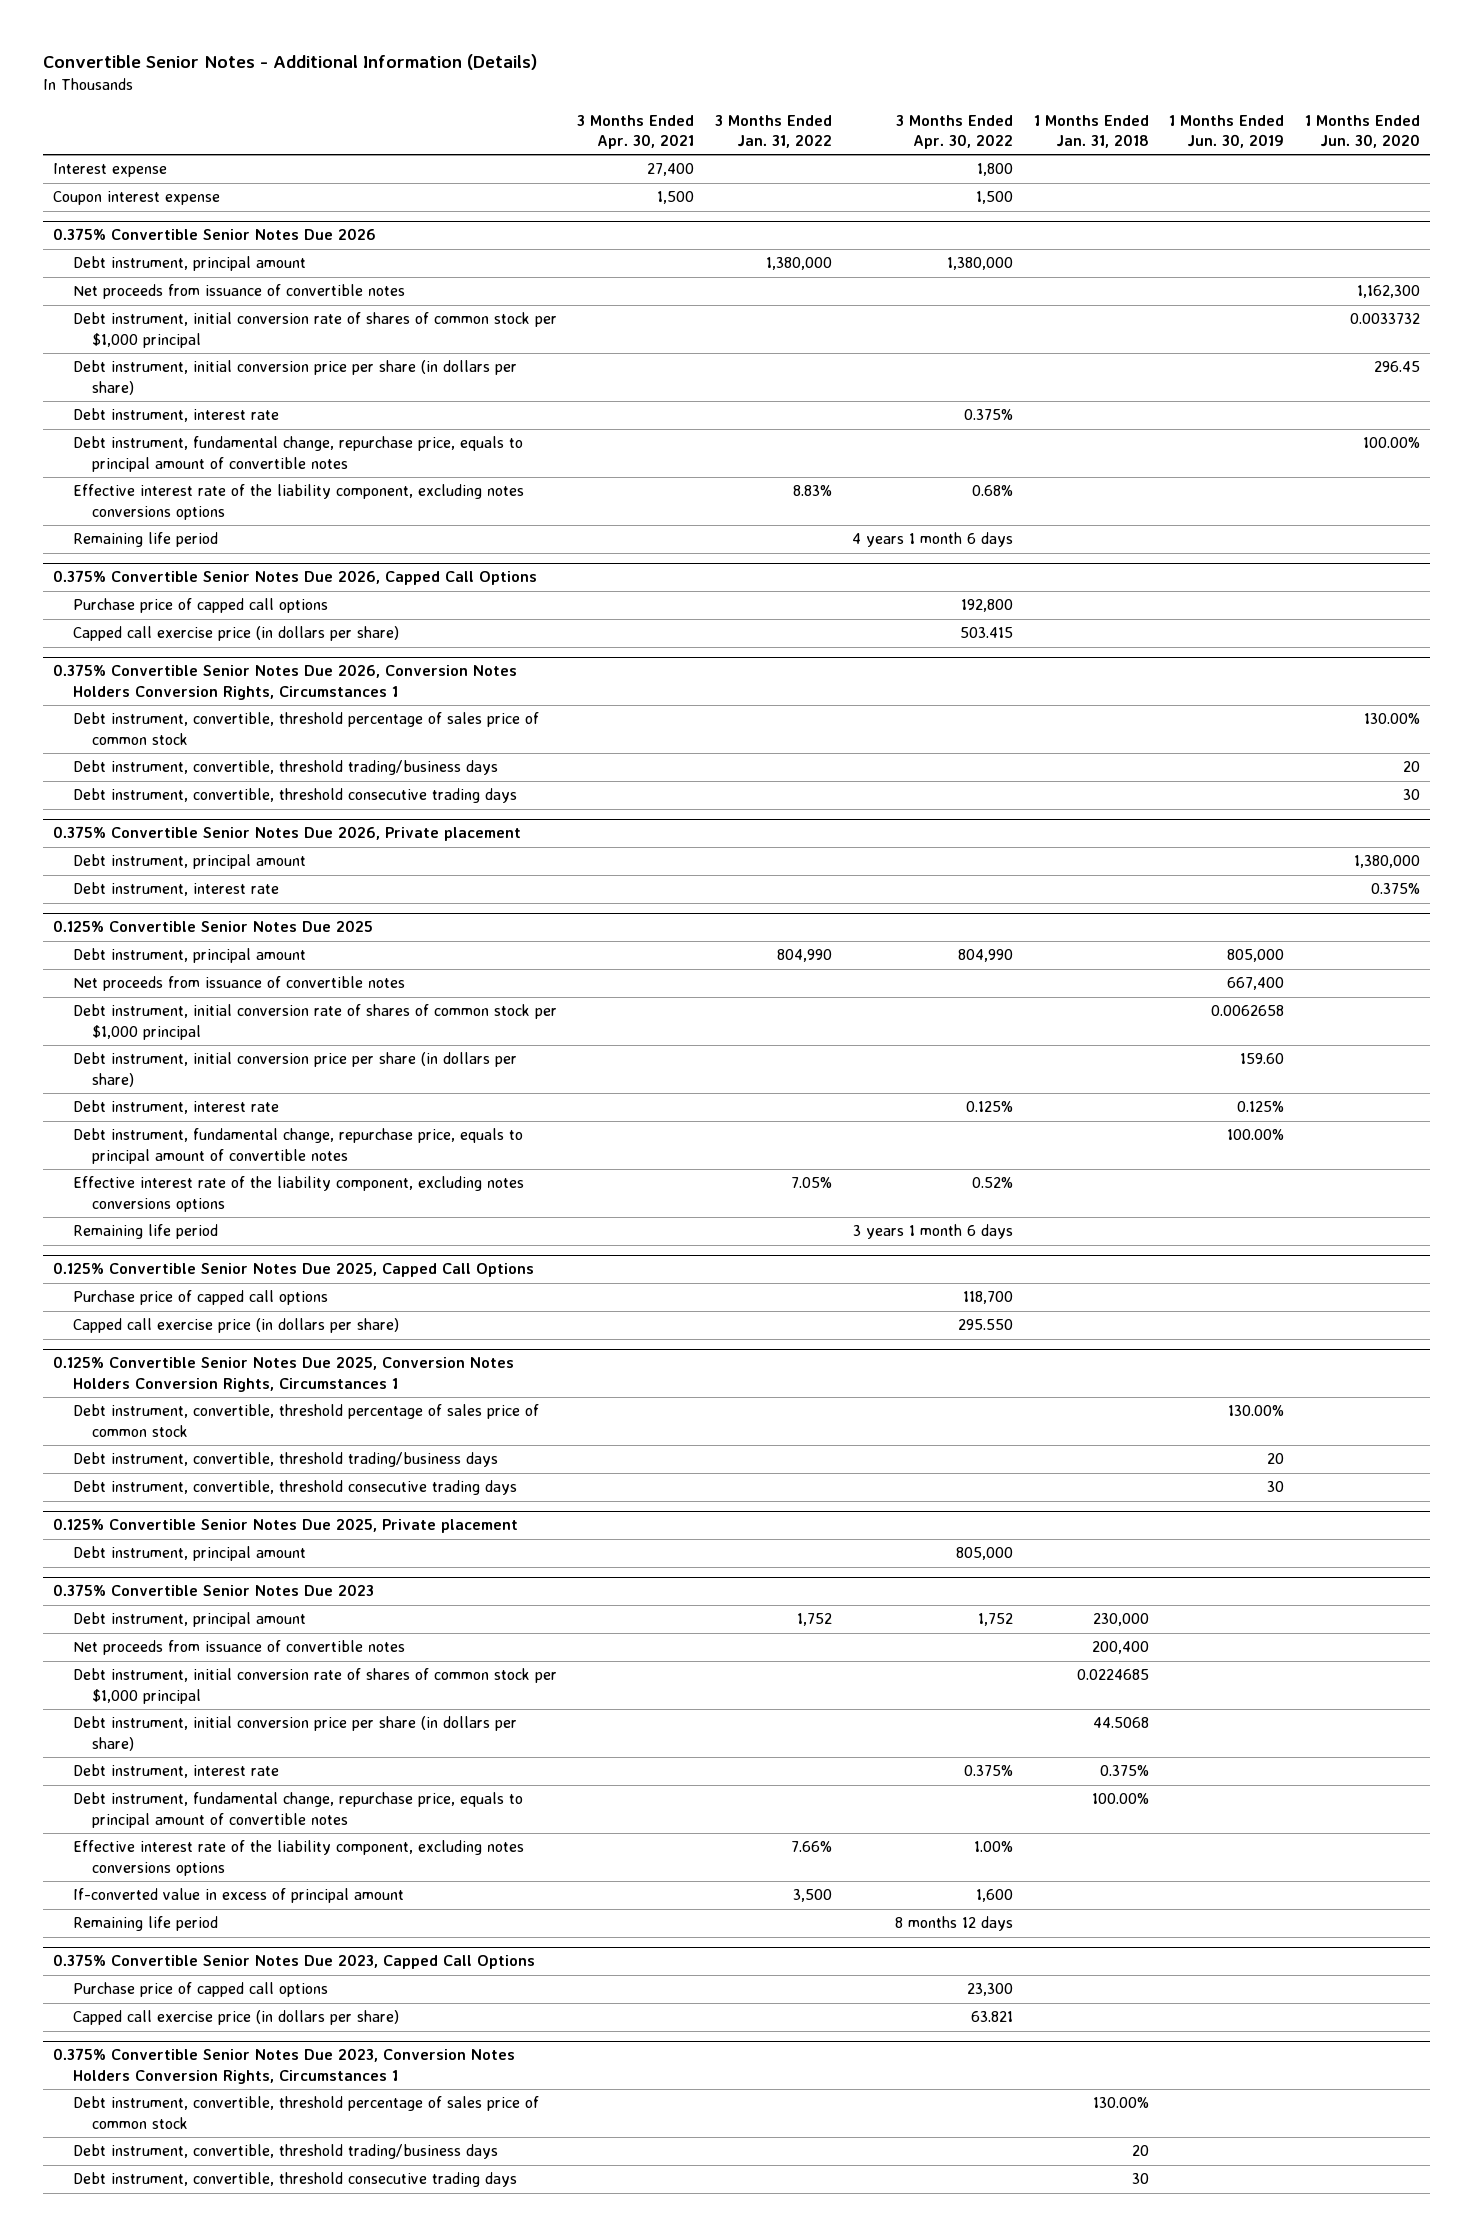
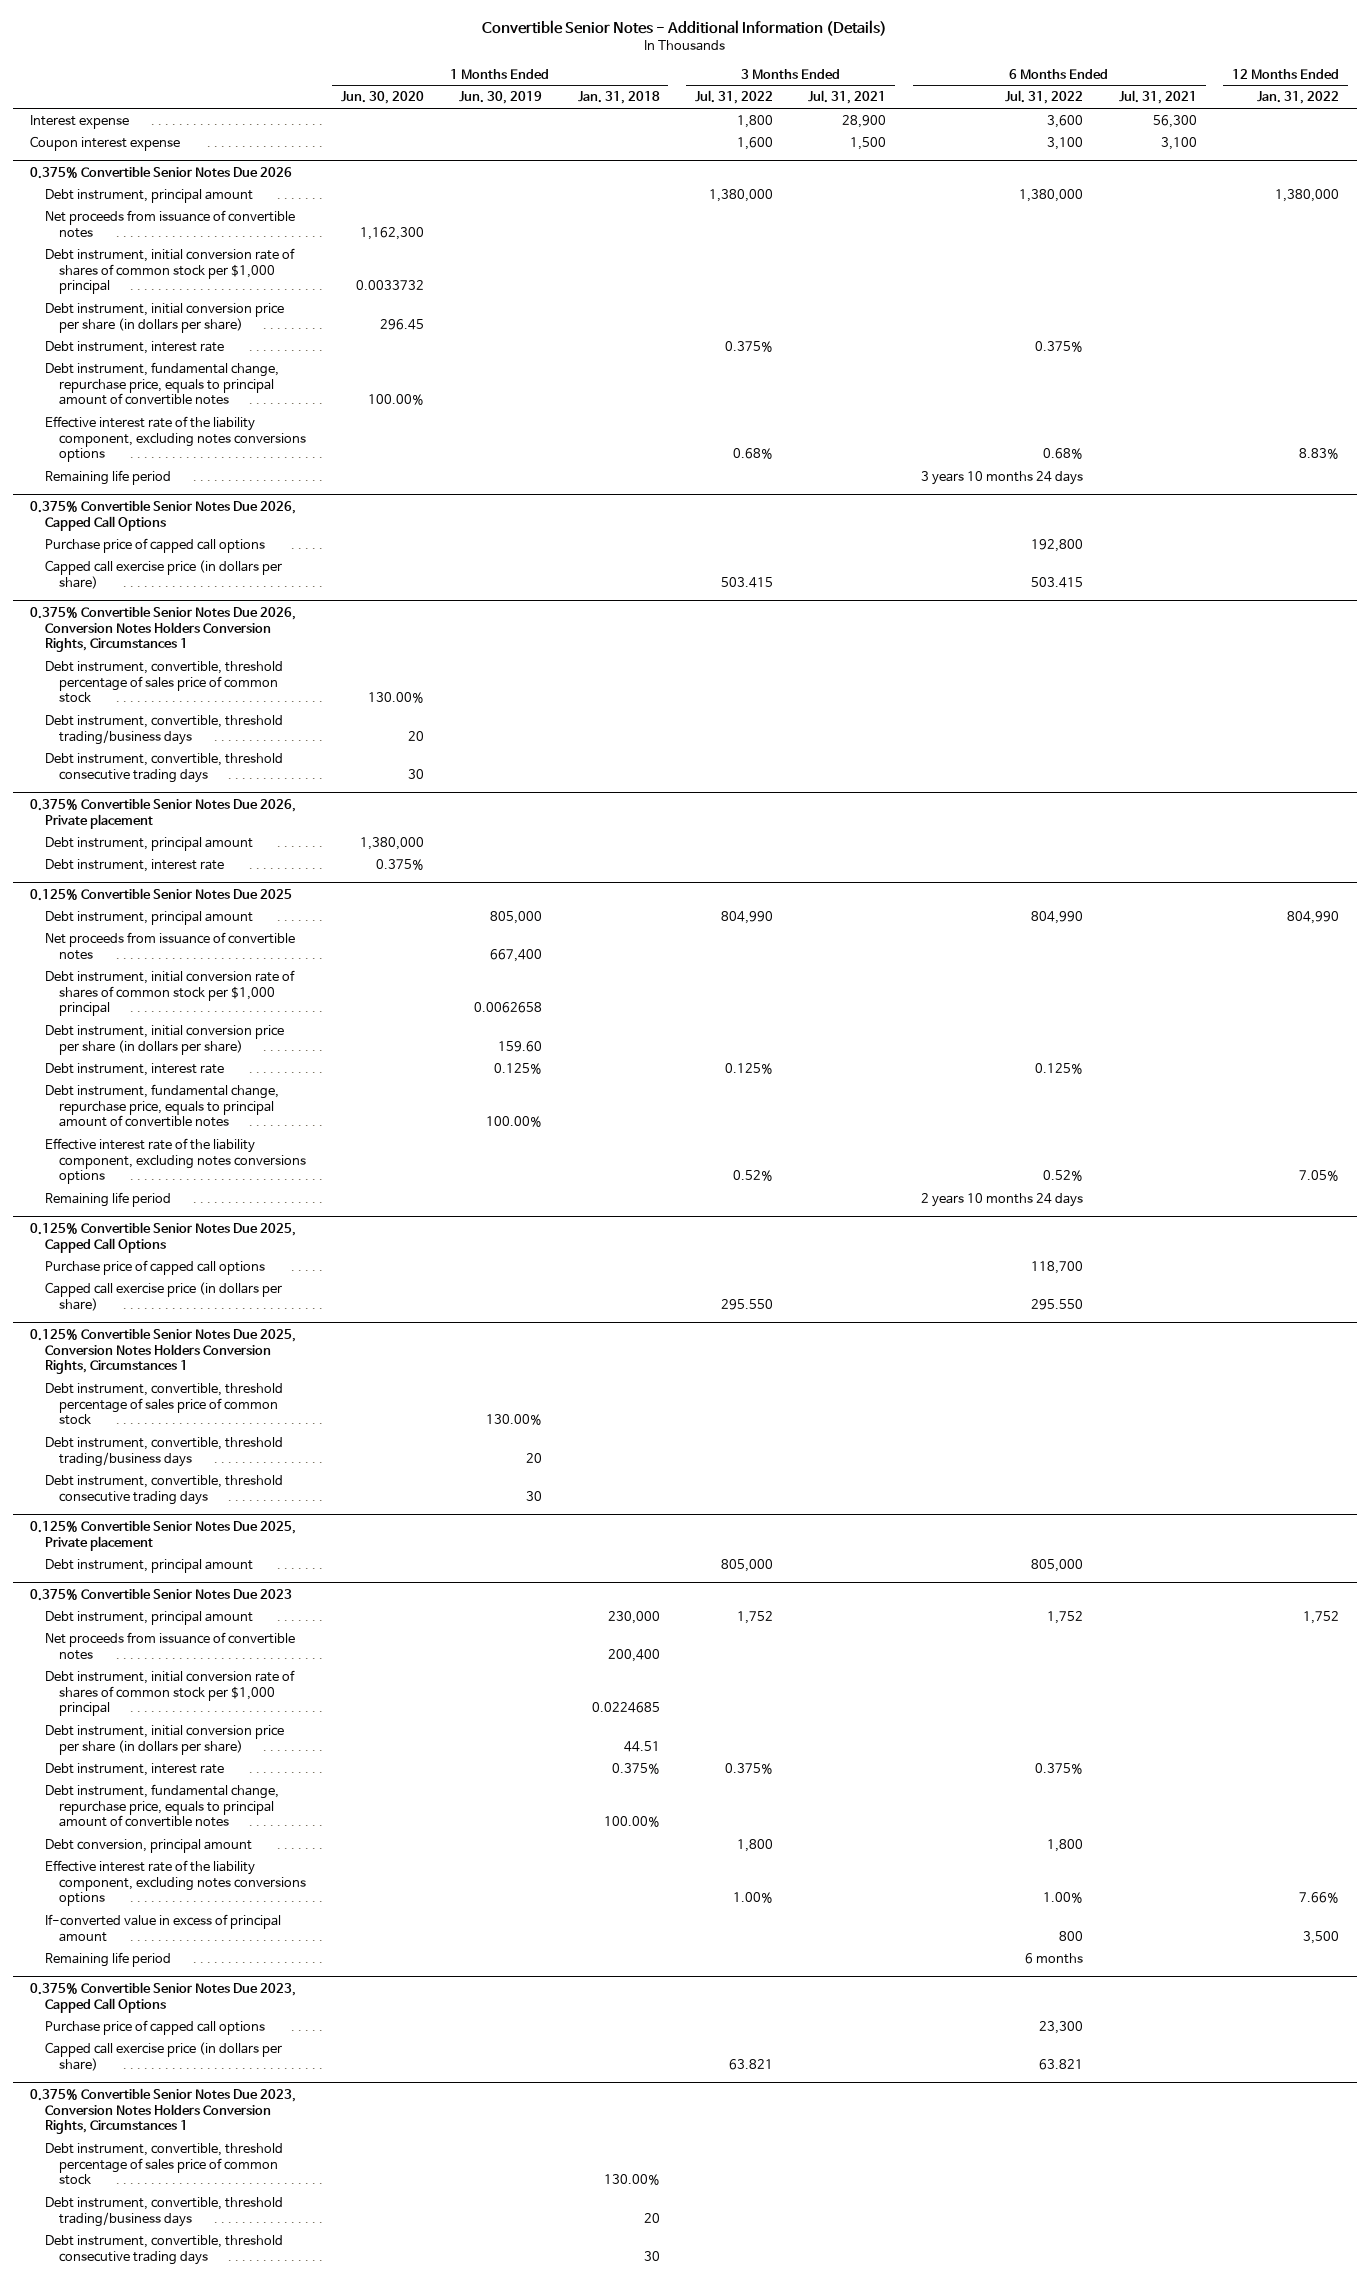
- | 3 Months Ended Apr. 30, 2021 | 3 Months Ended Jan. 31, 2022 | 3 Months Ended Apr. 30, 2022 | 1 Months Ended Jan. 31, 2018 | 1 Months Ended Jun. 30, 2019 | 1 Months Ended Jun. 30, 2020
+ | 1 Months Ended Jun. 30, 2020 | 1 Months Ended Jun. 30, 2019 | 1 Months Ended Jan. 31, 2018 | 3 Months Ended Jul. 31, 2022 | 3 Months Ended Jul. 31, 2021 | 6 Months Ended Jul. 31, 2022 | 6 Months Ended Jul. 31, 2021 | 12 Months Ended Jan. 31, 2022
@ 0.375% Convertible Senior Notes Due 2023
- Debt instrument, initial conversion price per share (in dollars per share) | | | | 44.5068 | |
+ Debt instrument, initial conversion price per share (in dollars per share) | | | 44.51 | | | | |
+ Debt conversion, principal amount | | | | 1,800 | | 1,800 | |

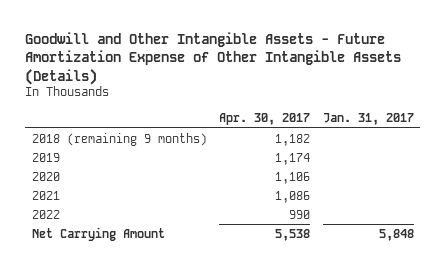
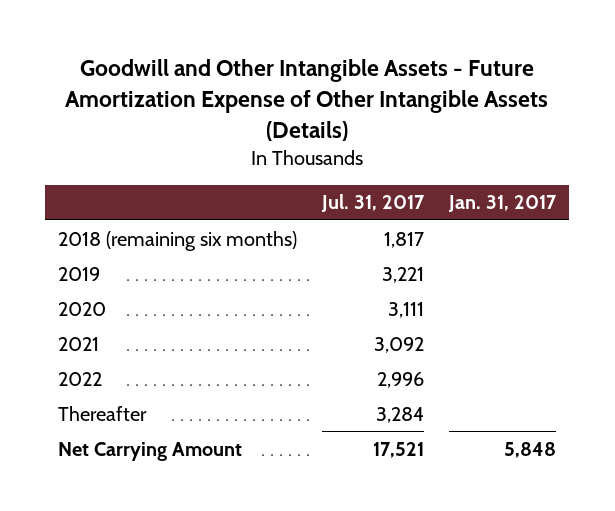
- | Apr. 30, 2017 | Jan. 31, 2017
+ | Jul. 31, 2017 | Jan. 31, 2017
- 2018 (remaining 9 months) | 1,182 |
+ 2018 (remaining six months) | 1,817 |
+ Thereafter | 3,284 |

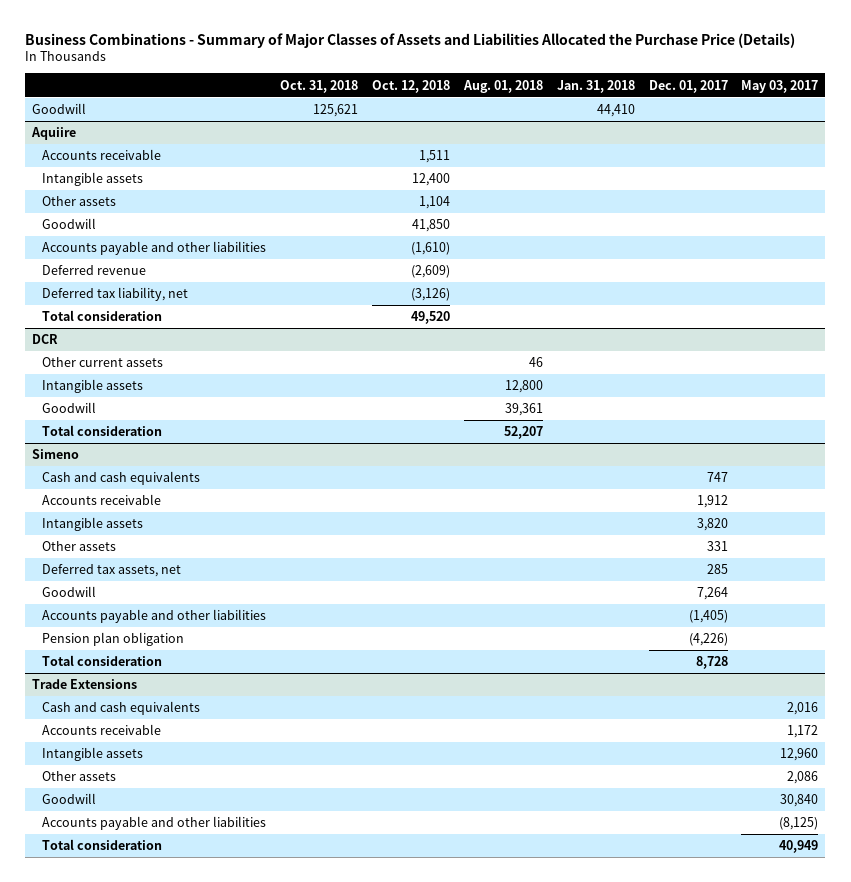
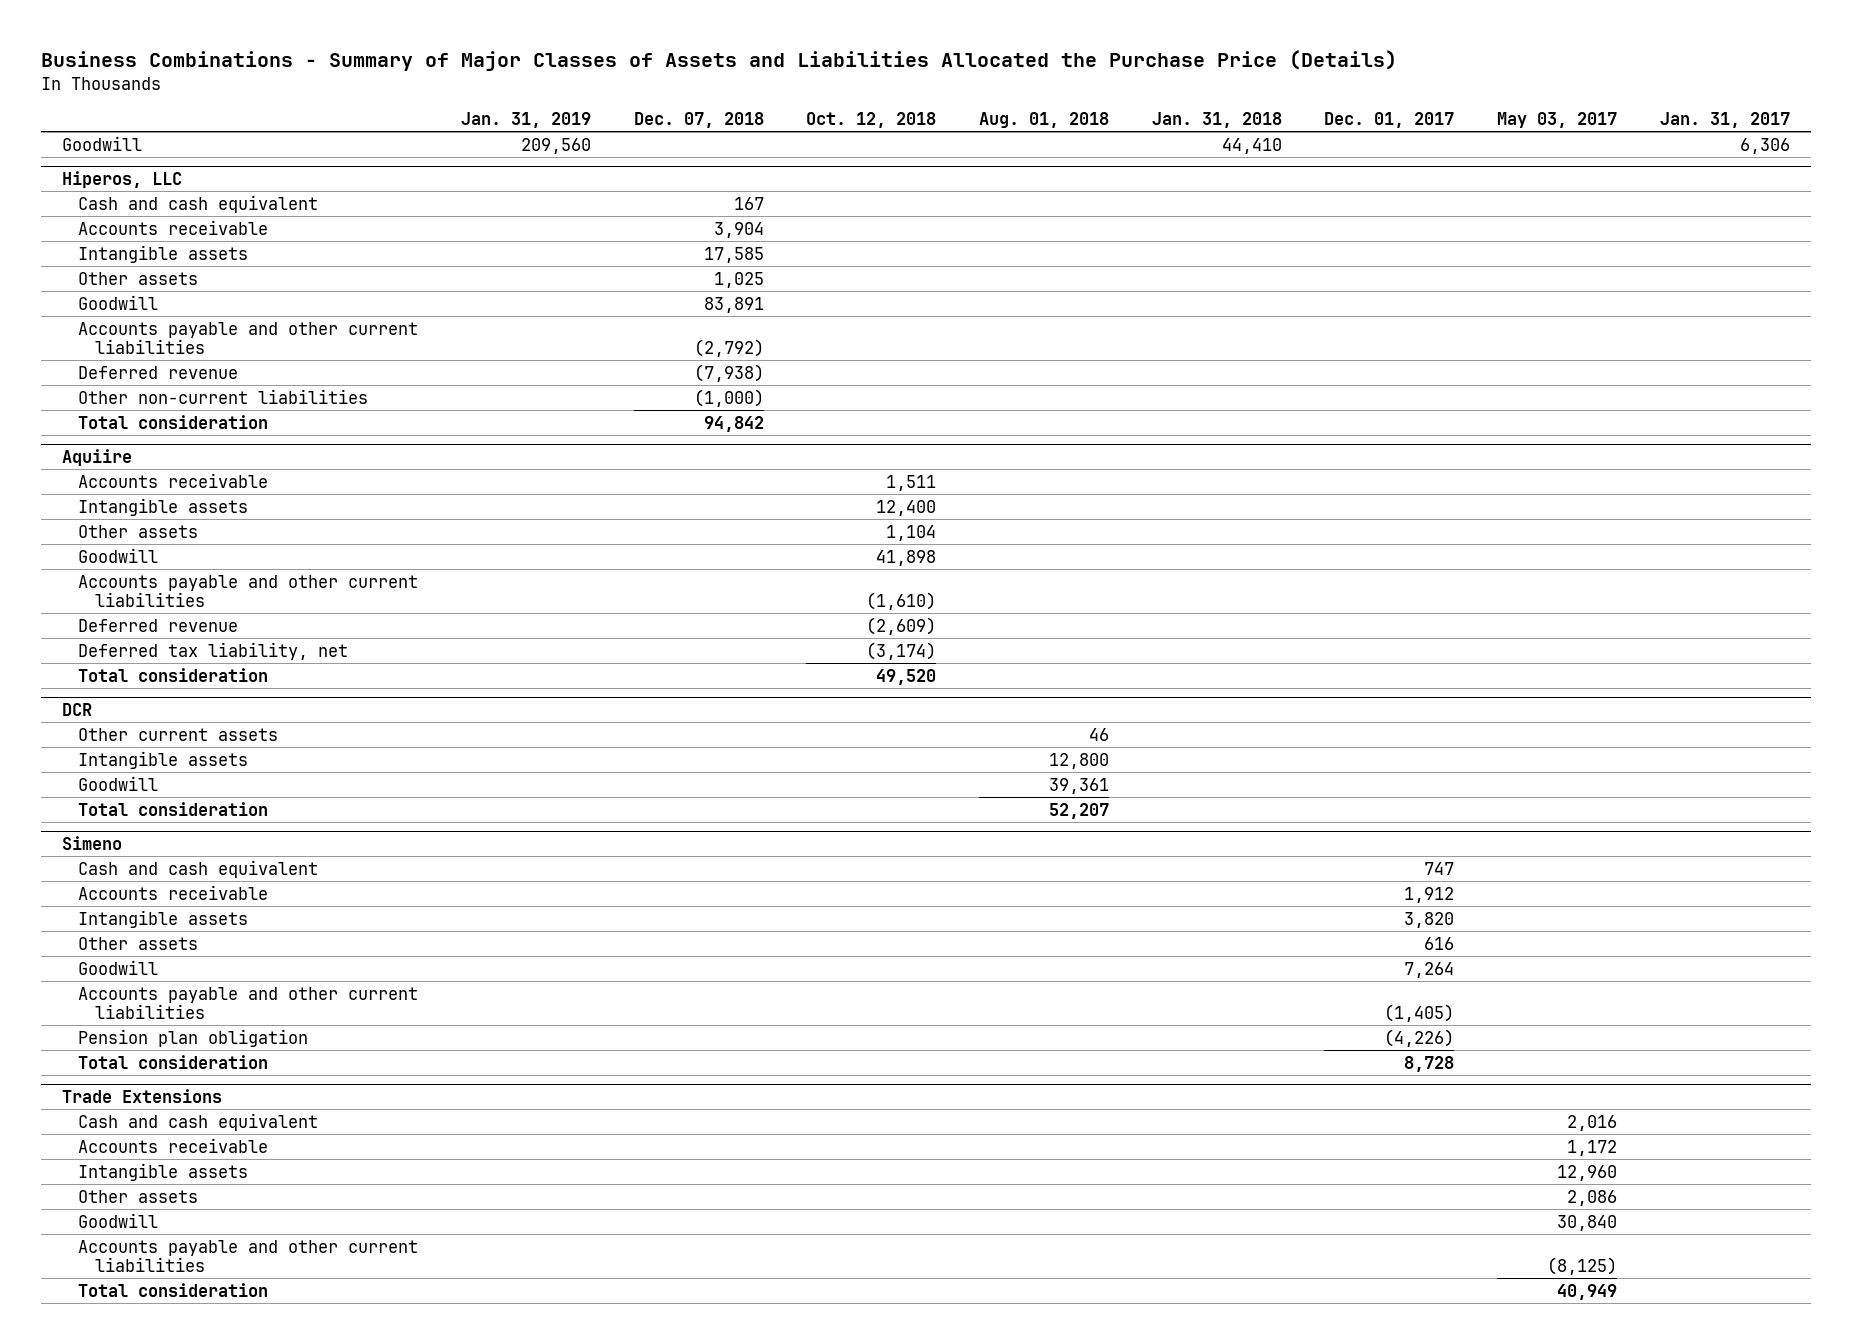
- | Oct. 31, 2018 | Oct. 12, 2018 | Aug. 01, 2018 | Jan. 31, 2018 | Dec. 01, 2017 | May 03, 2017
+ | Jan. 31, 2019 | Dec. 07, 2018 | Oct. 12, 2018 | Aug. 01, 2018 | Jan. 31, 2018 | Dec. 01, 2017 | May 03, 2017 | Jan. 31, 2017
+ Hiperos, LLC
+ Cash and cash equivalent | | 167 | | | | | |
+ Accounts receivable | | 3,904 | | | | | |
+ Intangible assets | | 17,585 | | | | | |
+ Other assets | | 1,025 | | | | | |
+ Goodwill | | 83,891 | | | | | |
+ Accounts payable and other current liabilities | | (2,792) | | | | | |
+ Deferred revenue | | (7,938) | | | | | |
+ Other non-current liabilities | | (1,000) | | | | | |
+ Total consideration | | 94,842 | | | | | |
@ Aquiire
- Goodwill | | 41,850 | | | |
- Accounts payable and other liabilities | | (1,610) | | | |
+ Goodwill | | | 41,898 | | | | |
+ Accounts payable and other current liabilities | | | (1,610) | | | | |
- Deferred tax liability, net | | (3,126) | | | |
+ Deferred tax liability, net | | | (3,174) | | | | |
@ Simeno
- Cash and cash equivalents | | | | | 747 |
+ Cash and cash equivalent | | | | | | 747 | |
- Other assets | | | | | 331 |
- Deferred tax assets, net | | | | | 285 |
+ Other assets | | | | | | 616 | |
- Accounts payable and other liabilities | | | | | (1,405) |
+ Accounts payable and other current liabilities | | | | | | (1,405) | |
@ Trade Extensions
- Cash and cash equivalents | | | | | | 2,016
+ Cash and cash equivalent | | | | | | | 2,016 |
- Accounts payable and other liabilities | | | | | | (8,125)
+ Accounts payable and other current liabilities | | | | | | | (8,125) |

